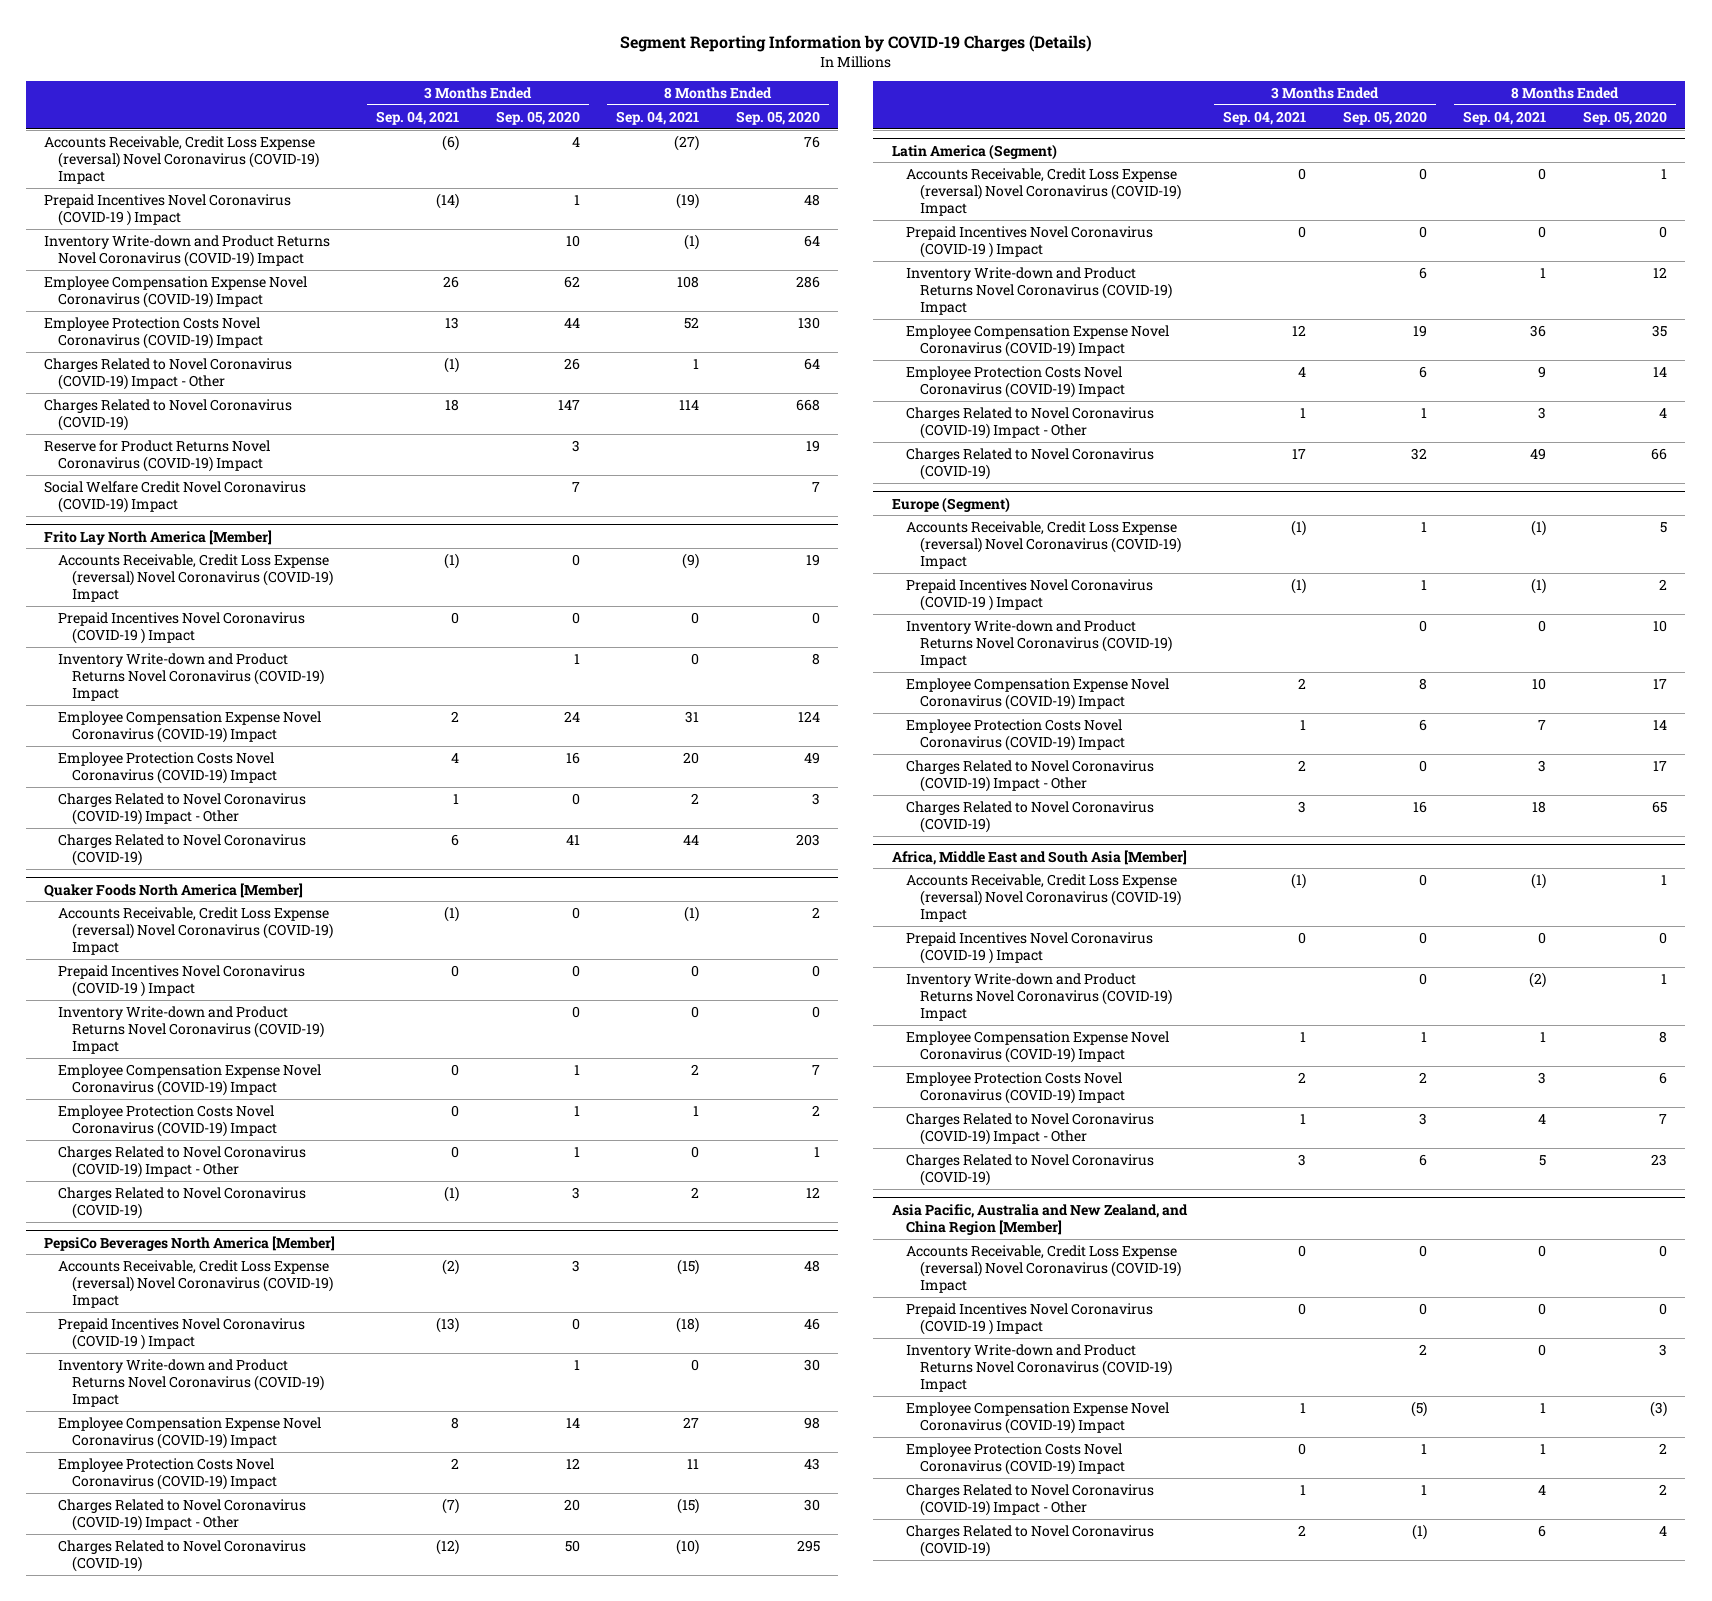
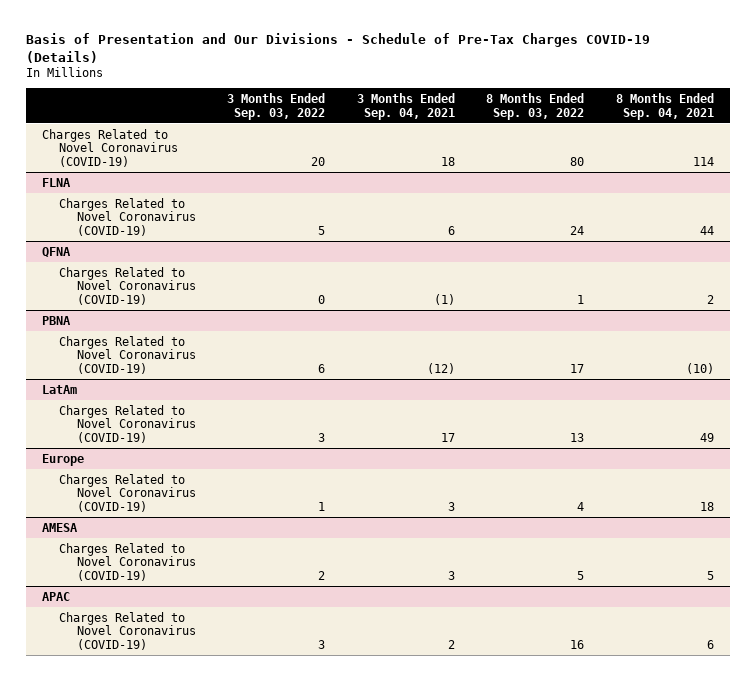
- Segment Reporting Information by COVID-19 Charges (Details)
+ Basis of Presentation and Our Divisions - Schedule of Pre-Tax Charges COVID-19 (Details)
- | 3 Months Ended Sep. 04, 2021 | 3 Months Ended Sep. 05, 2020 | 8 Months Ended Sep. 04, 2021 | 8 Months Ended Sep. 05, 2020
+ | 3 Months Ended Sep. 03, 2022 | 3 Months Ended Sep. 04, 2021 | 8 Months Ended Sep. 03, 2022 | 8 Months Ended Sep. 04, 2021
- Accounts Receivable, Credit Loss Expense (reversal) Novel Coronavirus (COVID-19) Impact | (6) | 4 | (27) | 76
- Prepaid Incentives Novel Coronavirus (COVID-19 ) Impact | (14) | 1 | (19) | 48
- Inventory Write-down and Product Returns Novel Coronavirus (COVID-19) Impact | | 10 | (1) | 64
- Employee Compensation Expense Novel Coronavirus (COVID-19) Impact | 26 | 62 | 108 | 286
- Employee Protection Costs Novel Coronavirus (COVID-19) Impact | 13 | 44 | 52 | 130
- Charges Related to Novel Coronavirus (COVID-19) Impact - Other | (1) | 26 | 1 | 64
- Reserve for Product Returns Novel Coronavirus (COVID-19) Impact | | 3 | | 19
- Social Welfare Credit Novel Coronavirus (COVID-19) Impact | | 7 | | 7
- Frito Lay North America [Member]
- Accounts Receivable, Credit Loss Expense (reversal) Novel Coronavirus (COVID-19) Impact | (1) | 0 | (9) | 19
- Prepaid Incentives Novel Coronavirus (COVID-19 ) Impact | 0 | 0 | 0 | 0
- Inventory Write-down and Product Returns Novel Coronavirus (COVID-19) Impact | | 1 | 0 | 8
- Employee Compensation Expense Novel Coronavirus (COVID-19) Impact | 2 | 24 | 31 | 124
- Employee Protection Costs Novel Coronavirus (COVID-19) Impact | 4 | 16 | 20 | 49
- Charges Related to Novel Coronavirus (COVID-19) Impact - Other | 1 | 0 | 2 | 3
+ FLNA
- Quaker Foods North America [Member]
- Accounts Receivable, Credit Loss Expense (reversal) Novel Coronavirus (COVID-19) Impact | (1) | 0 | (1) | 2
- Prepaid Incentives Novel Coronavirus (COVID-19 ) Impact | 0 | 0 | 0 | 0
- Inventory Write-down and Product Returns Novel Coronavirus (COVID-19) Impact | | 0 | 0 | 0
- Employee Compensation Expense Novel Coronavirus (COVID-19) Impact | 0 | 1 | 2 | 7
- Employee Protection Costs Novel Coronavirus (COVID-19) Impact | 0 | 1 | 1 | 2
- Charges Related to Novel Coronavirus (COVID-19) Impact - Other | 0 | 1 | 0 | 1
+ QFNA
- PepsiCo Beverages North America [Member]
- Accounts Receivable, Credit Loss Expense (reversal) Novel Coronavirus (COVID-19) Impact | (2) | 3 | (15) | 48
- Prepaid Incentives Novel Coronavirus (COVID-19 ) Impact | (13) | 0 | (18) | 46
- Inventory Write-down and Product Returns Novel Coronavirus (COVID-19) Impact | | 1 | 0 | 30
- Employee Compensation Expense Novel Coronavirus (COVID-19) Impact | 8 | 14 | 27 | 98
- Employee Protection Costs Novel Coronavirus (COVID-19) Impact | 2 | 12 | 11 | 43
- Charges Related to Novel Coronavirus (COVID-19) Impact - Other | (7) | 20 | (15) | 30
+ PBNA
- Latin America (Segment)
- Accounts Receivable, Credit Loss Expense (reversal) Novel Coronavirus (COVID-19) Impact | 0 | 0 | 0 | 1
- Prepaid Incentives Novel Coronavirus (COVID-19 ) Impact | 0 | 0 | 0 | 0
- Inventory Write-down and Product Returns Novel Coronavirus (COVID-19) Impact | | 6 | 1 | 12
- Employee Compensation Expense Novel Coronavirus (COVID-19) Impact | 12 | 19 | 36 | 35
- Employee Protection Costs Novel Coronavirus (COVID-19) Impact | 4 | 6 | 9 | 14
- Charges Related to Novel Coronavirus (COVID-19) Impact - Other | 1 | 1 | 3 | 4
+ LatAm
- Europe (Segment)
- Accounts Receivable, Credit Loss Expense (reversal) Novel Coronavirus (COVID-19) Impact | (1) | 1 | (1) | 5
- Prepaid Incentives Novel Coronavirus (COVID-19 ) Impact | (1) | 1 | (1) | 2
- Inventory Write-down and Product Returns Novel Coronavirus (COVID-19) Impact | | 0 | 0 | 10
- Employee Compensation Expense Novel Coronavirus (COVID-19) Impact | 2 | 8 | 10 | 17
- Employee Protection Costs Novel Coronavirus (COVID-19) Impact | 1 | 6 | 7 | 14
- Charges Related to Novel Coronavirus (COVID-19) Impact - Other | 2 | 0 | 3 | 17
+ Europe
- Africa, Middle East and South Asia [Member]
- Accounts Receivable, Credit Loss Expense (reversal) Novel Coronavirus (COVID-19) Impact | (1) | 0 | (1) | 1
- Prepaid Incentives Novel Coronavirus (COVID-19 ) Impact | 0 | 0 | 0 | 0
- Inventory Write-down and Product Returns Novel Coronavirus (COVID-19) Impact | | 0 | (2) | 1
- Employee Compensation Expense Novel Coronavirus (COVID-19) Impact | 1 | 1 | 1 | 8
- Employee Protection Costs Novel Coronavirus (COVID-19) Impact | 2 | 2 | 3 | 6
- Charges Related to Novel Coronavirus (COVID-19) Impact - Other | 1 | 3 | 4 | 7
+ AMESA
- Asia Pacific, Australia and New Zealand, and China Region [Member]
- Accounts Receivable, Credit Loss Expense (reversal) Novel Coronavirus (COVID-19) Impact | 0 | 0 | 0 | 0
- Prepaid Incentives Novel Coronavirus (COVID-19 ) Impact | 0 | 0 | 0 | 0
- Inventory Write-down and Product Returns Novel Coronavirus (COVID-19) Impact | | 2 | 0 | 3
- Employee Compensation Expense Novel Coronavirus (COVID-19) Impact | 1 | (5) | 1 | (3)
- Employee Protection Costs Novel Coronavirus (COVID-19) Impact | 0 | 1 | 1 | 2
- Charges Related to Novel Coronavirus (COVID-19) Impact - Other | 1 | 1 | 4 | 2
+ APAC

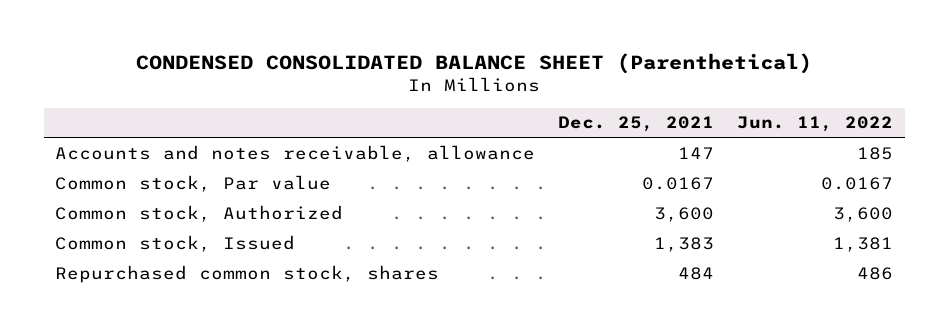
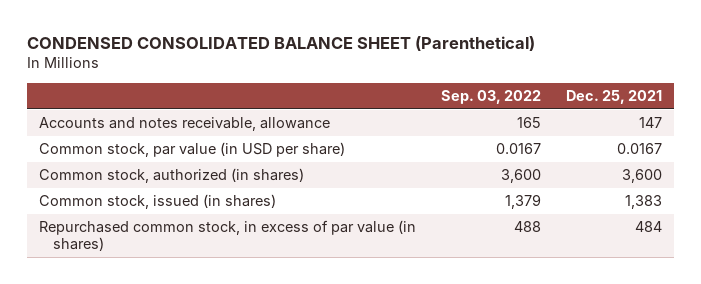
- | Dec. 25, 2021 | Jun. 11, 2022
+ | Sep. 03, 2022 | Dec. 25, 2021
- Common stock, Par value | 0.0167 | 0.0167
- Common stock, Authorized | 3,600 | 3,600
- Common stock, Issued | 1,383 | 1,381
- Repurchased common stock, shares | 484 | 486
+ Common stock, par value (in USD per share) | 0.0167 | 0.0167
+ Common stock, authorized (in shares) | 3,600 | 3,600
+ Common stock, issued (in shares) | 1,379 | 1,383
+ Repurchased common stock, in excess of par value (in shares) | 488 | 484

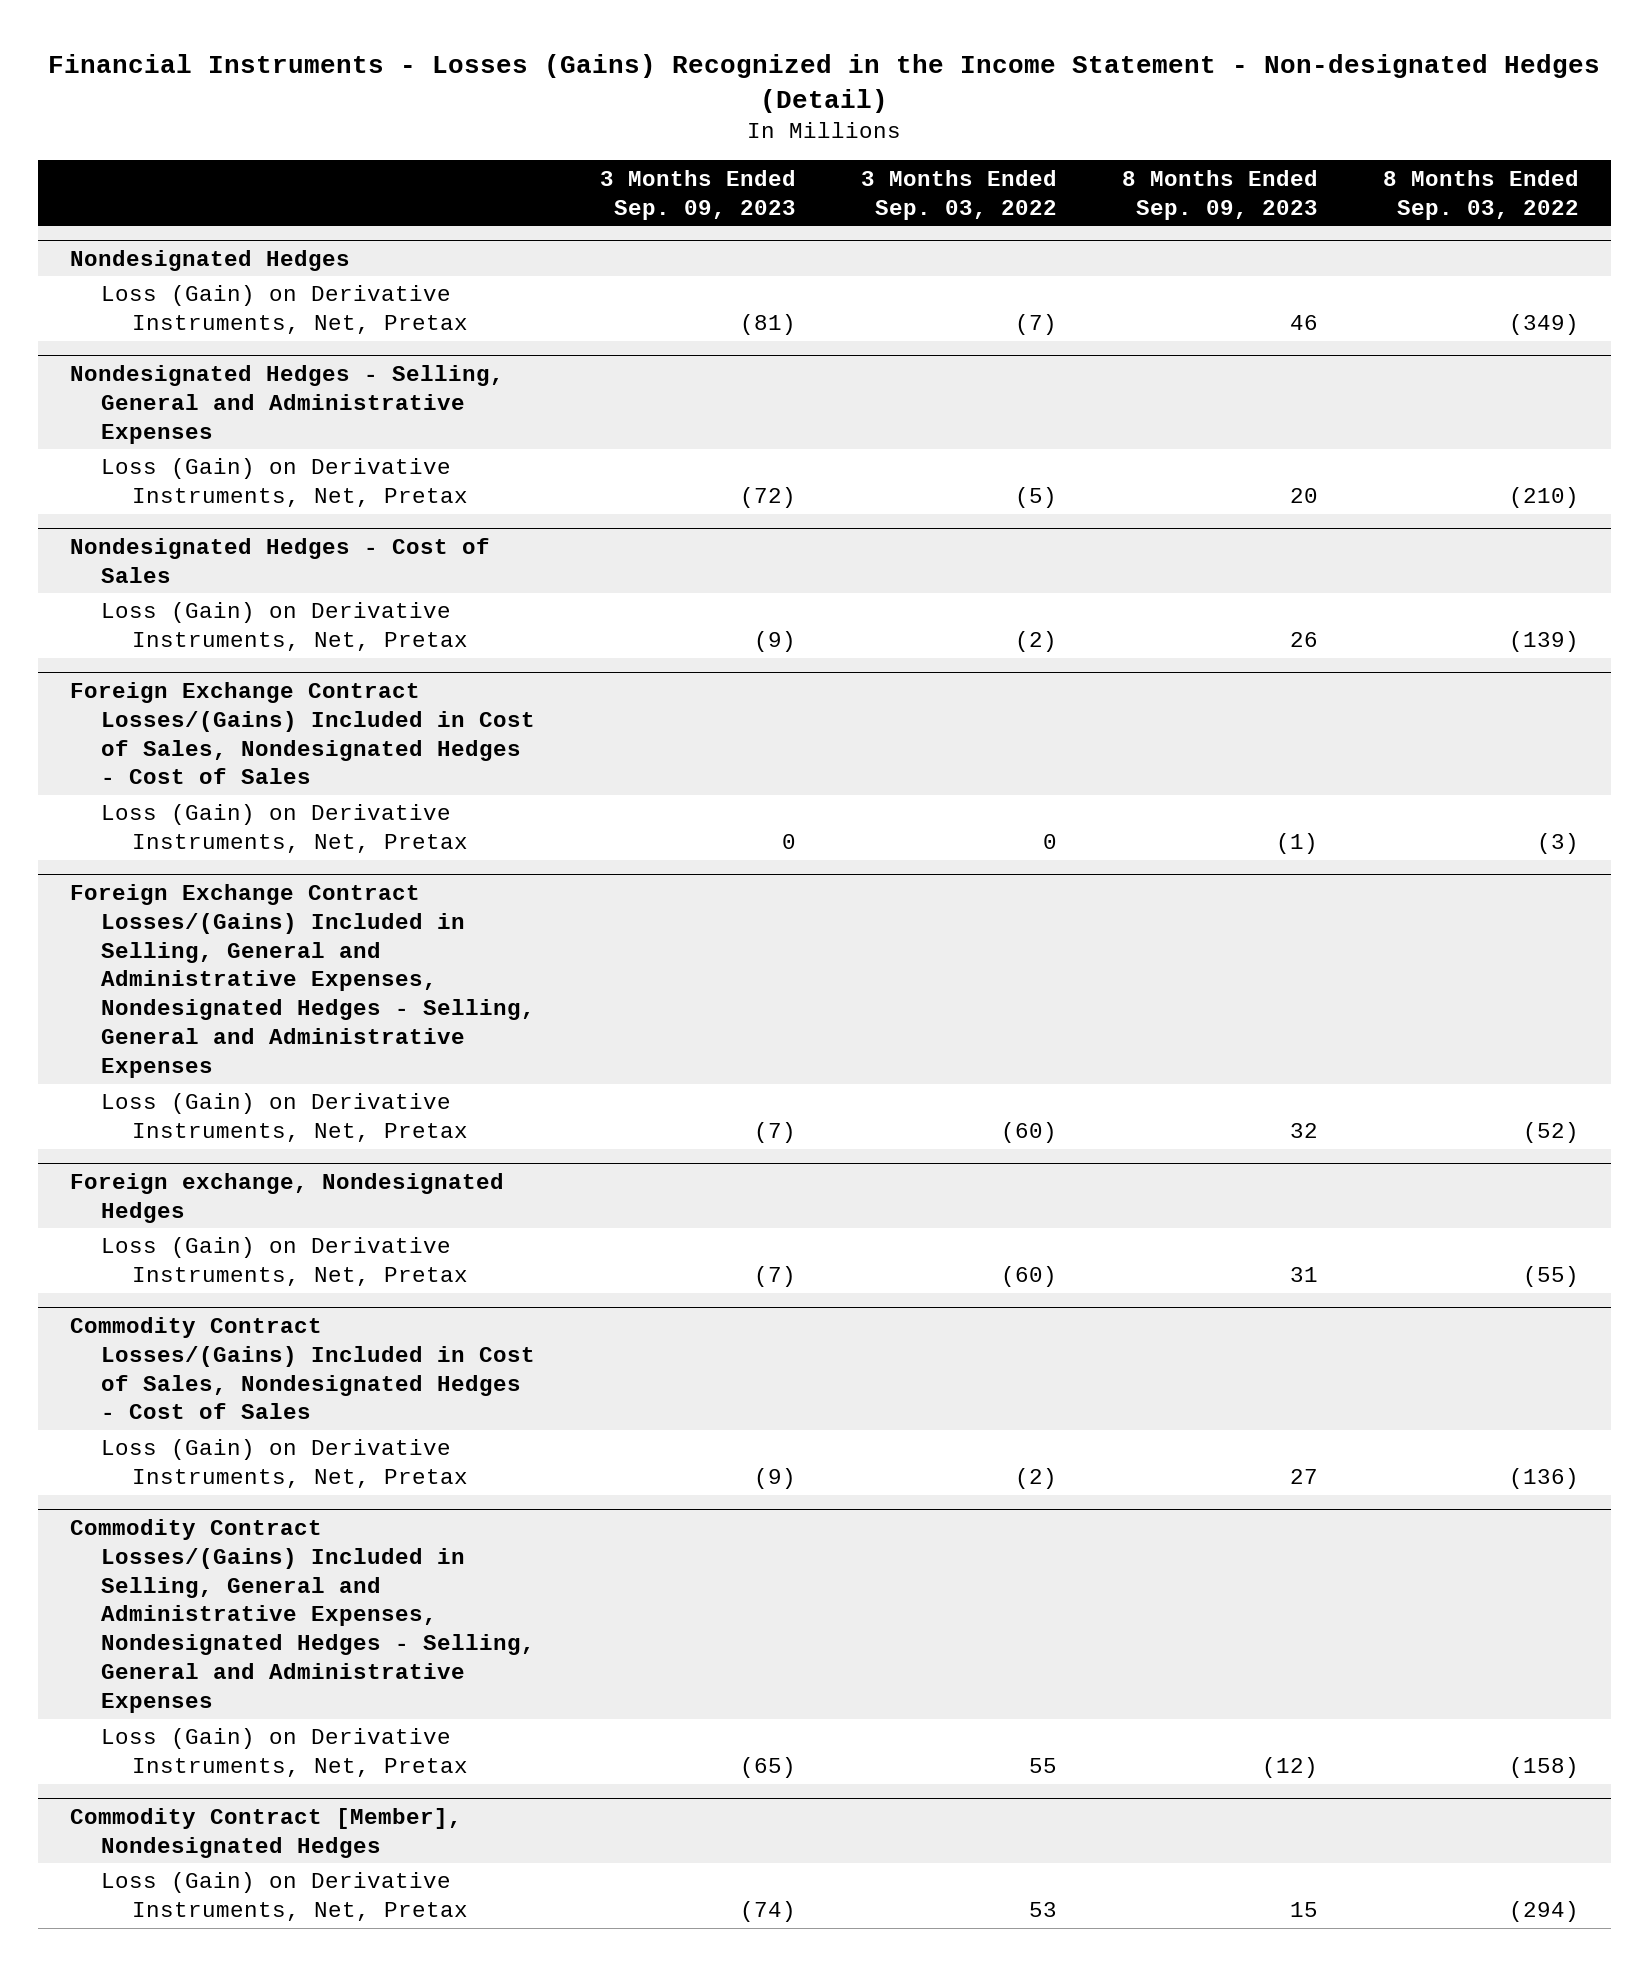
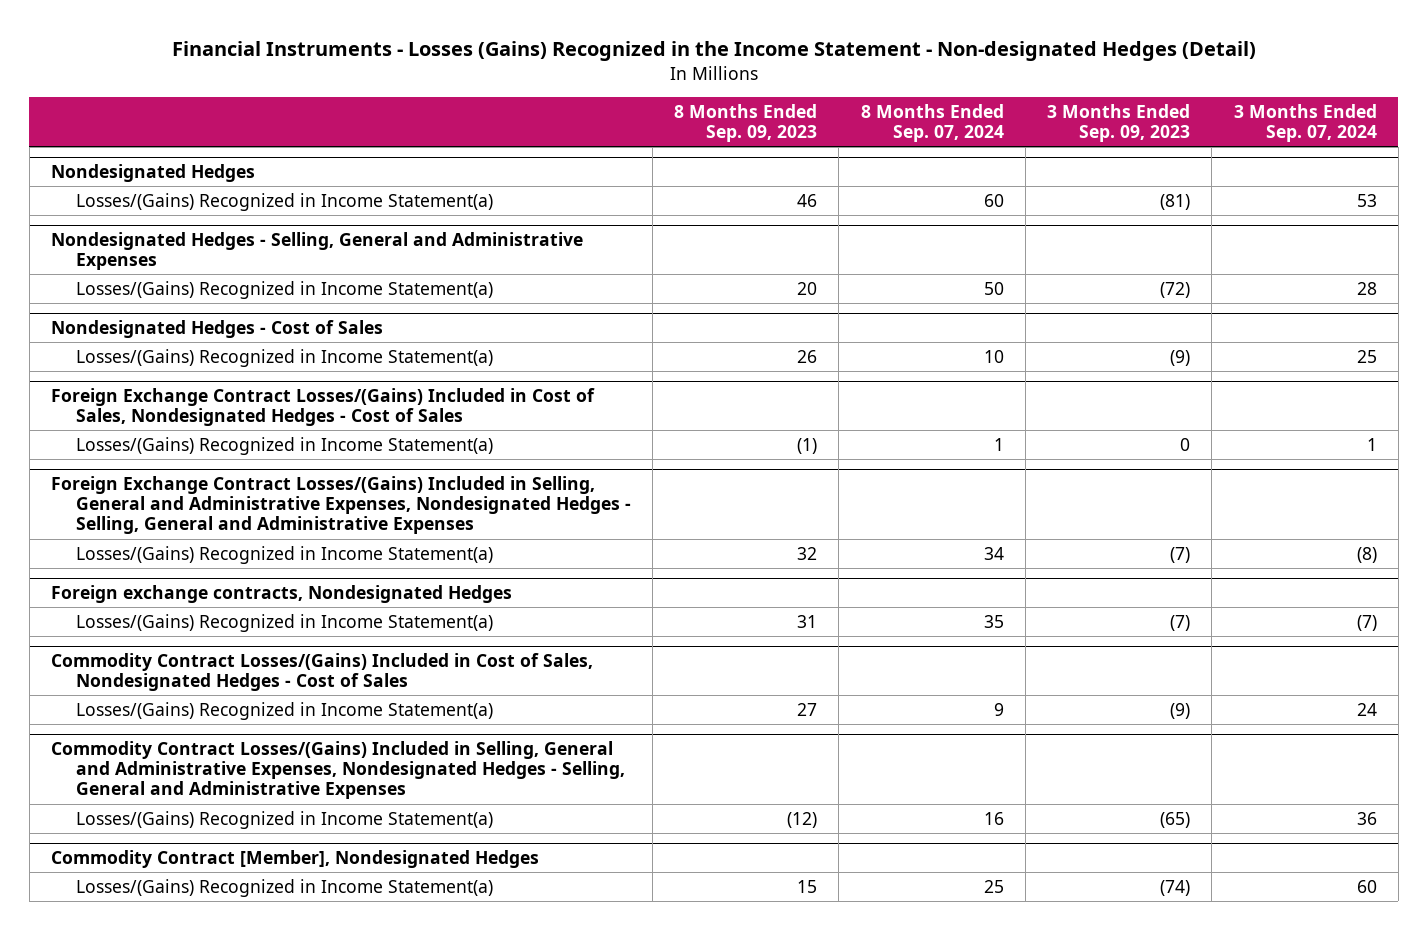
- | 3 Months Ended Sep. 09, 2023 | 3 Months Ended Sep. 03, 2022 | 8 Months Ended Sep. 09, 2023 | 8 Months Ended Sep. 03, 2022
+ | 8 Months Ended Sep. 09, 2023 | 8 Months Ended Sep. 07, 2024 | 3 Months Ended Sep. 09, 2023 | 3 Months Ended Sep. 07, 2024
@ Nondesignated Hedges
- Loss (Gain) on Derivative Instruments, Net, Pretax | (81) | (7) | 46 | (349)
+ Losses/(Gains) Recognized in Income Statement(a) | 46 | 60 | (81) | 53
@ Nondesignated Hedges - Selling, General and Administrative Expenses
- Loss (Gain) on Derivative Instruments, Net, Pretax | (72) | (5) | 20 | (210)
+ Losses/(Gains) Recognized in Income Statement(a) | 20 | 50 | (72) | 28
@ Nondesignated Hedges - Cost of Sales
- Loss (Gain) on Derivative Instruments, Net, Pretax | (9) | (2) | 26 | (139)
+ Losses/(Gains) Recognized in Income Statement(a) | 26 | 10 | (9) | 25
@ Foreign Exchange Contract Losses/(Gains) Included in Cost of Sales, Nondesignated Hedges - Cost of Sales
- Loss (Gain) on Derivative Instruments, Net, Pretax | 0 | 0 | (1) | (3)
+ Losses/(Gains) Recognized in Income Statement(a) | (1) | 1 | 0 | 1
@ Foreign Exchange Contract Losses/(Gains) Included in Selling, General and Administrative Expenses, Nondesignated Hedges - Selling, General and Administrative Expenses
- Loss (Gain) on Derivative Instruments, Net, Pretax | (7) | (60) | 32 | (52)
- Foreign exchange, Nondesignated Hedges
- Loss (Gain) on Derivative Instruments, Net, Pretax | (7) | (60) | 31 | (55)
@ Foreign Exchange Contract Losses/(Gains) Included in Selling, General and Administrative Expenses, Nondesignated Hedges - Selling, General and Administrative Expenses
+ Losses/(Gains) Recognized in Income Statement(a) | 32 | 34 | (7) | (8)
+ Foreign exchange contracts, Nondesignated Hedges
+ Losses/(Gains) Recognized in Income Statement(a) | 31 | 35 | (7) | (7)
@ Commodity Contract Losses/(Gains) Included in Cost of Sales, Nondesignated Hedges - Cost of Sales
- Loss (Gain) on Derivative Instruments, Net, Pretax | (9) | (2) | 27 | (136)
+ Losses/(Gains) Recognized in Income Statement(a) | 27 | 9 | (9) | 24
@ Commodity Contract Losses/(Gains) Included in Selling, General and Administrative Expenses, Nondesignated Hedges - Selling, General and Administrative Expenses
- Loss (Gain) on Derivative Instruments, Net, Pretax | (65) | 55 | (12) | (158)
+ Losses/(Gains) Recognized in Income Statement(a) | (12) | 16 | (65) | 36
@ Commodity Contract [Member], Nondesignated Hedges
- Loss (Gain) on Derivative Instruments, Net, Pretax | (74) | 53 | 15 | (294)
+ Losses/(Gains) Recognized in Income Statement(a) | 15 | 25 | (74) | 60

